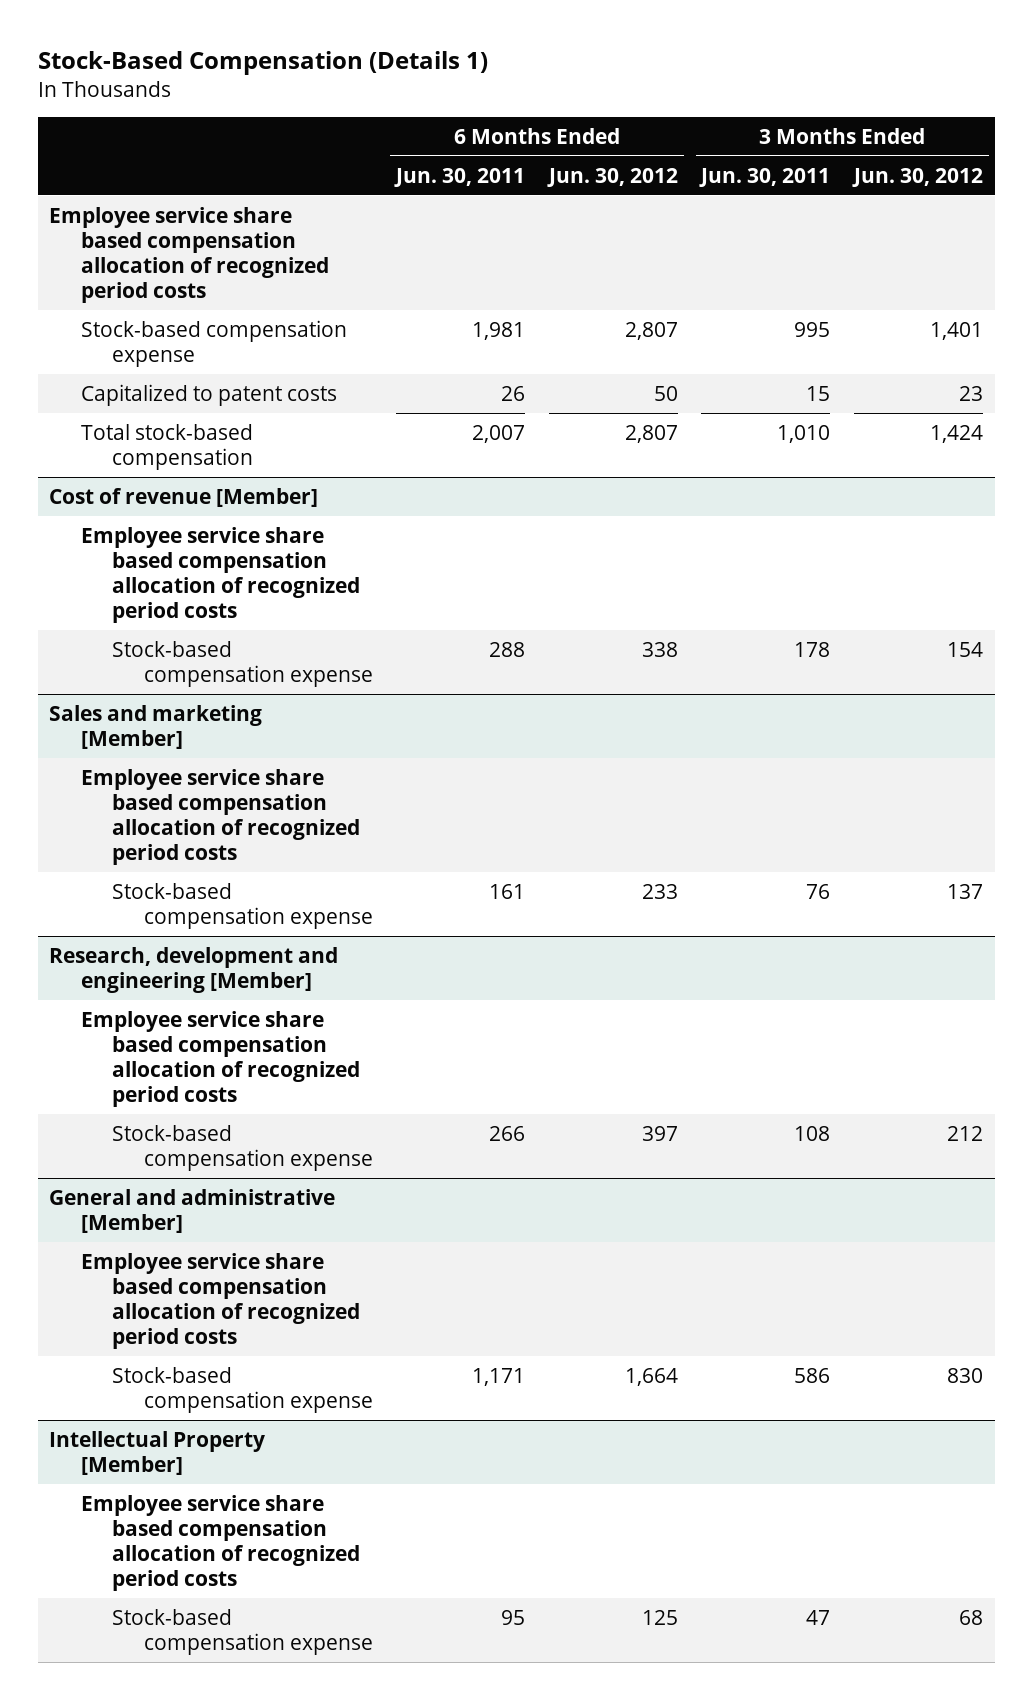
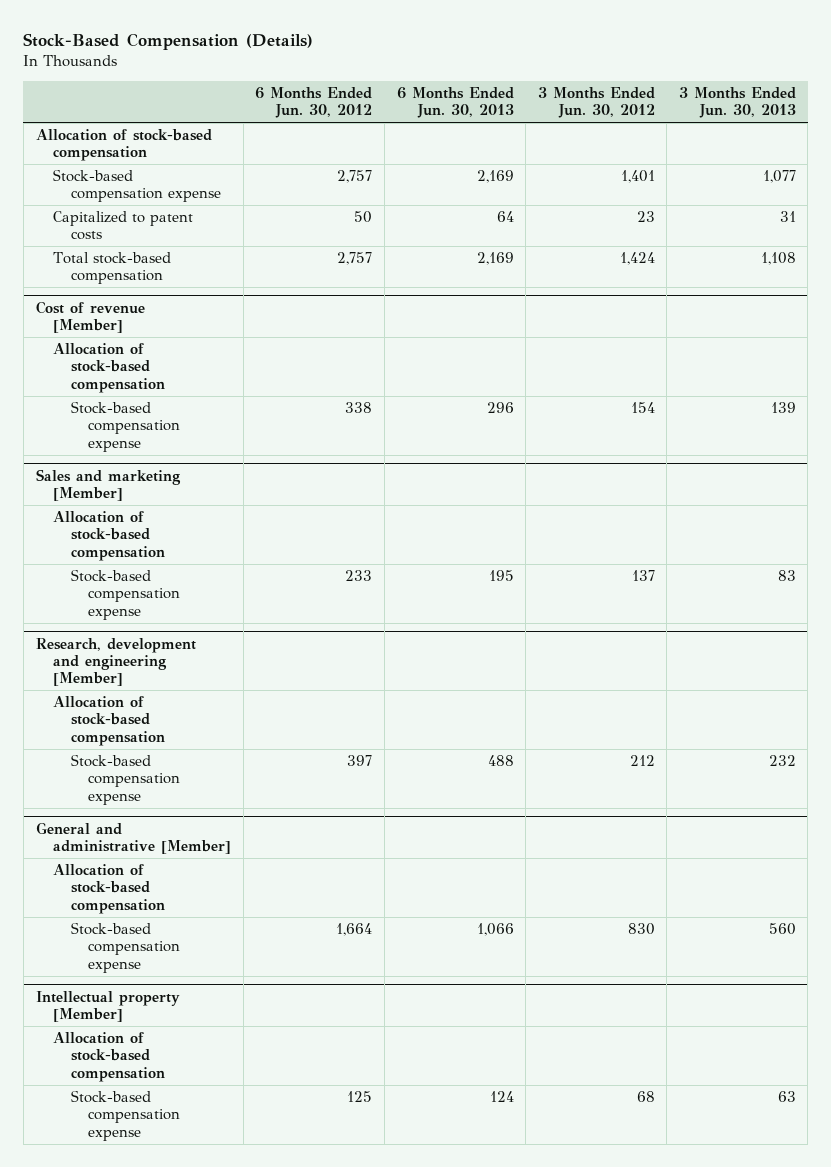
- Stock-Based Compensation (Details 1)
+ Stock-Based Compensation (Details)
- | 6 Months Ended Jun. 30, 2011 | 6 Months Ended Jun. 30, 2012 | 3 Months Ended Jun. 30, 2011 | 3 Months Ended Jun. 30, 2012
+ | 6 Months Ended Jun. 30, 2012 | 6 Months Ended Jun. 30, 2013 | 3 Months Ended Jun. 30, 2012 | 3 Months Ended Jun. 30, 2013
- Employee service share based compensation allocation of recognized period costs
- Stock-based compensation expense | 1,981 | 2,807 | 995 | 1,401
+ Allocation of stock-based compensation
+ Stock-based compensation expense | 2,757 | 2,169 | 1,401 | 1,077
- Total stock-based compensation | 2,007 | 2,807 | 1,010 | 1,424
+ Total stock-based compensation | 2,757 | 2,169 | 1,424 | 1,108
@ Cost of revenue [Member]
- Employee service share based compensation allocation of recognized period costs
+ Allocation of stock-based compensation
@ Sales and marketing [Member]
- Employee service share based compensation allocation of recognized period costs
+ Allocation of stock-based compensation
@ Research, development and engineering [Member]
- Employee service share based compensation allocation of recognized period costs
+ Allocation of stock-based compensation
@ General and administrative [Member]
- Employee service share based compensation allocation of recognized period costs
+ Allocation of stock-based compensation
- Intellectual Property [Member]
- Employee service share based compensation allocation of recognized period costs
+ Intellectual property [Member]
+ Allocation of stock-based compensation

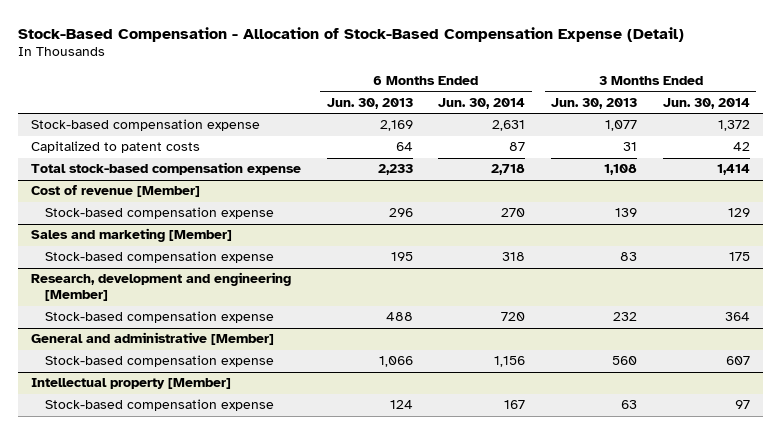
- Stock-Based Compensation (Details)
+ Stock-Based Compensation - Allocation of Stock-Based Compensation Expense (Detail)
- | 6 Months Ended Jun. 30, 2012 | 6 Months Ended Jun. 30, 2013 | 3 Months Ended Jun. 30, 2012 | 3 Months Ended Jun. 30, 2013
+ | 6 Months Ended Jun. 30, 2013 | 6 Months Ended Jun. 30, 2014 | 3 Months Ended Jun. 30, 2013 | 3 Months Ended Jun. 30, 2014
- Allocation of stock-based compensation
- Total stock-based compensation | 2,757 | 2,169 | 1,424 | 1,108
+ Total stock-based compensation expense | 2,233 | 2,718 | 1,108 | 1,414
@ Cost of revenue [Member]
- Allocation of stock-based compensation
@ Sales and marketing [Member]
- Allocation of stock-based compensation
@ Research, development and engineering [Member]
- Allocation of stock-based compensation
@ General and administrative [Member]
- Allocation of stock-based compensation
@ Intellectual property [Member]
- Allocation of stock-based compensation

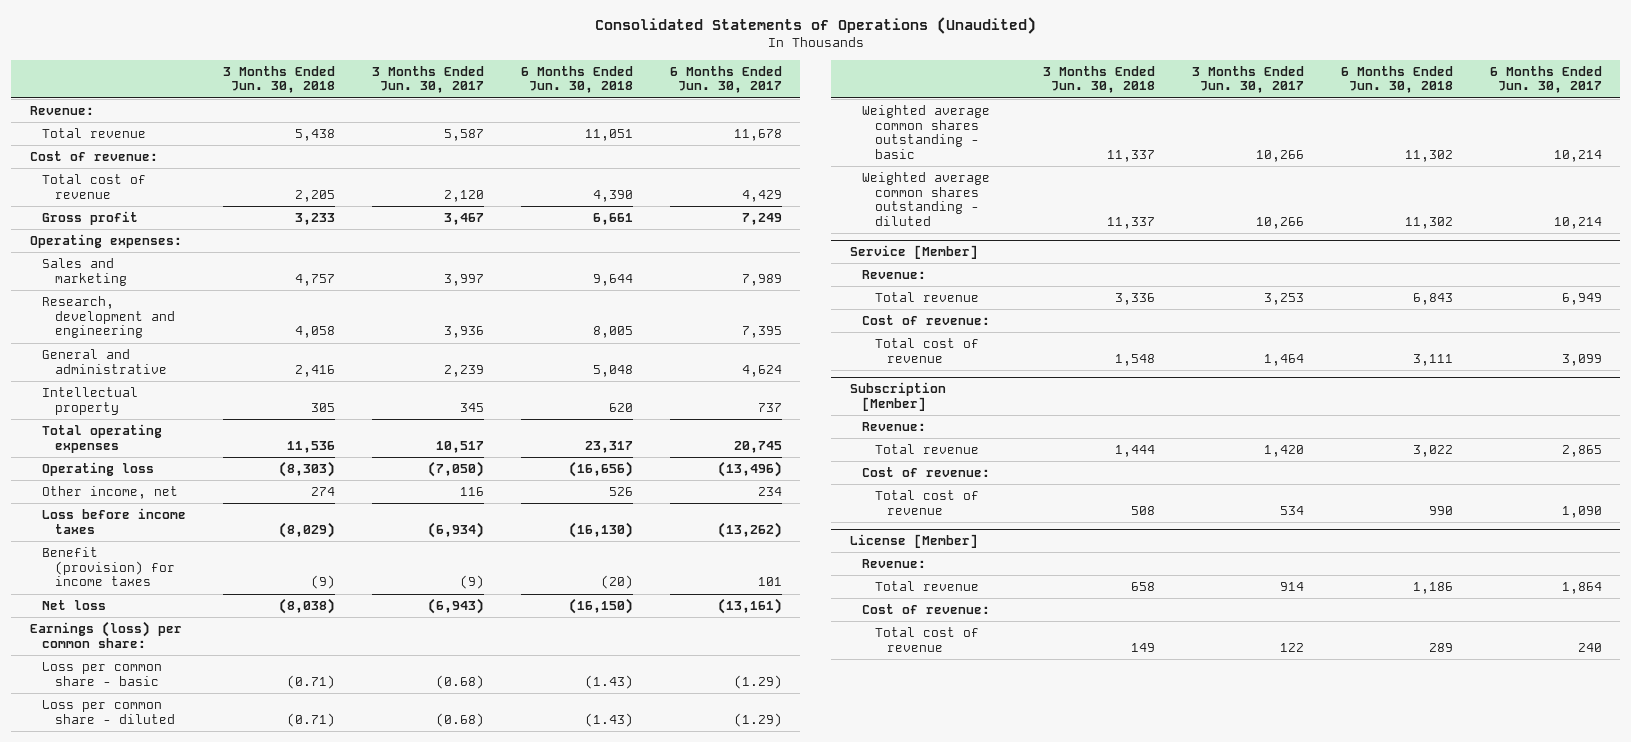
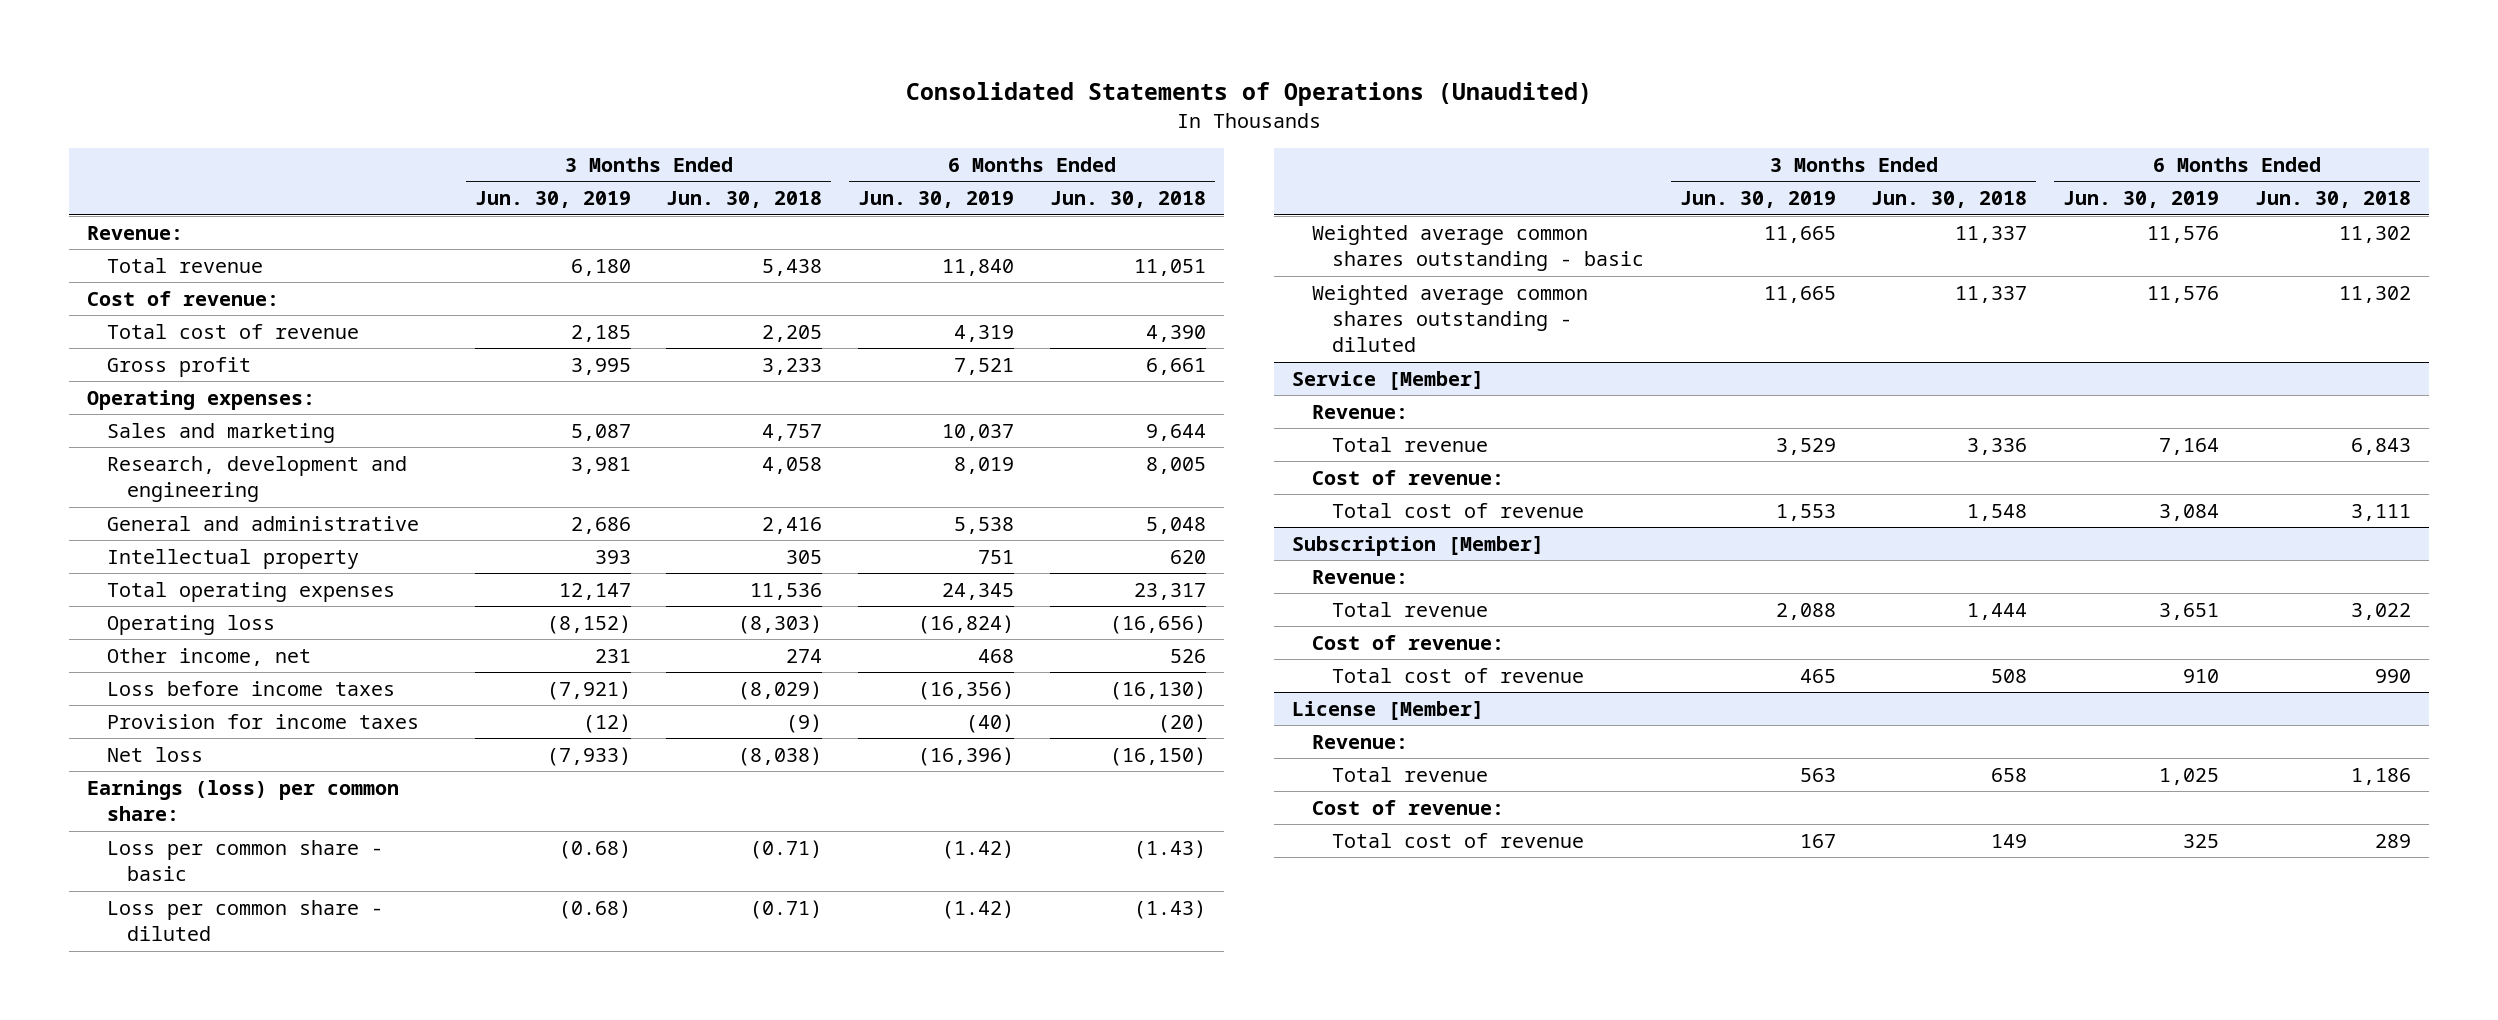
- | 3 Months Ended Jun. 30, 2018 | 3 Months Ended Jun. 30, 2017 | 6 Months Ended Jun. 30, 2018 | 6 Months Ended Jun. 30, 2017
+ | 3 Months Ended Jun. 30, 2019 | 3 Months Ended Jun. 30, 2018 | 6 Months Ended Jun. 30, 2019 | 6 Months Ended Jun. 30, 2018
- Benefit (provision) for income taxes | (9) | (9) | (20) | 101
+ Provision for income taxes | (12) | (9) | (40) | (20)

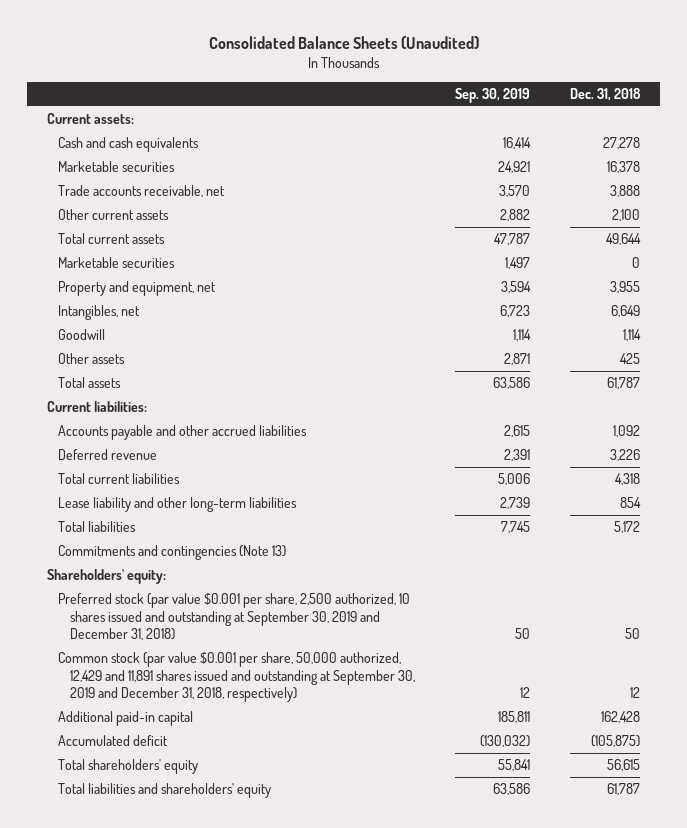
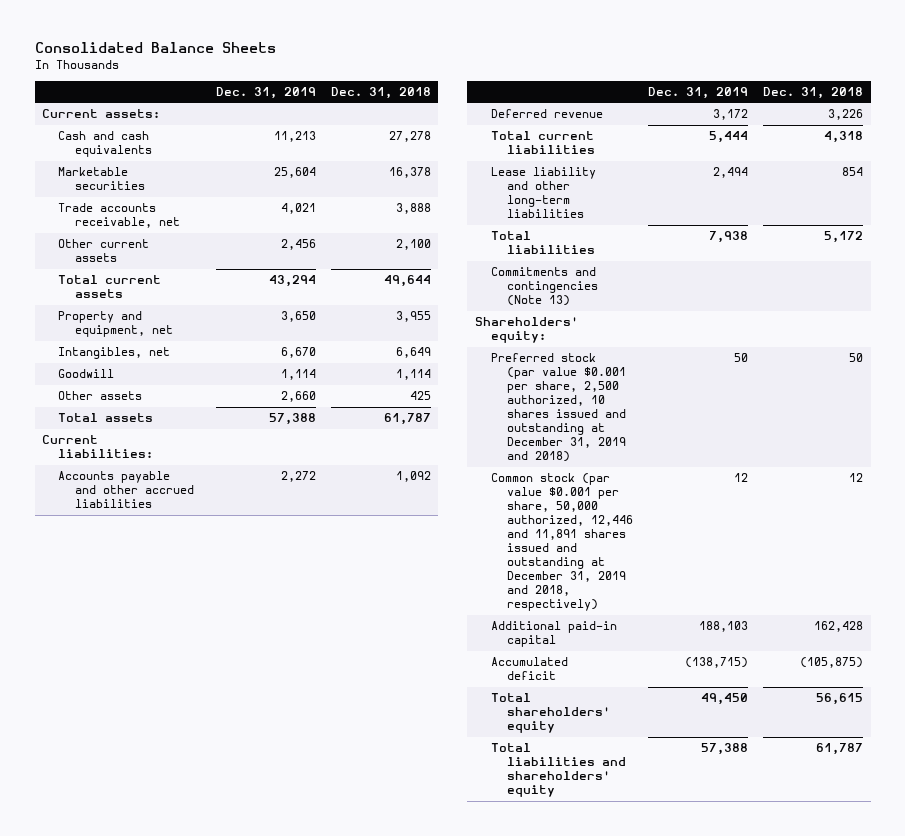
- Consolidated Balance Sheets (Unaudited)
+ Consolidated Balance Sheets
- | Sep. 30, 2019 | Dec. 31, 2018
+ | Dec. 31, 2019 | Dec. 31, 2018
- Marketable securities | 1,497 | 0
- Preferred stock (par value $0.001 per share, 2,500 authorized, 10 shares issued and outstanding at September 30, 2019 and December 31, 2018) | 50 | 50
- Common stock (par value $0.001 per share, 50,000 authorized, 12,429 and 11,891 shares issued and outstanding at September 30, 2019 and December 31, 2018, respectively) | 12 | 12
+ Preferred stock (par value $0.001 per share, 2,500 authorized, 10 shares issued and outstanding at December 31, 2019 and 2018) | 50 | 50
+ Common stock (par value $0.001 per share, 50,000 authorized, 12,446 and 11,891 shares issued and outstanding at December 31, 2019 and 2018, respectively) | 12 | 12

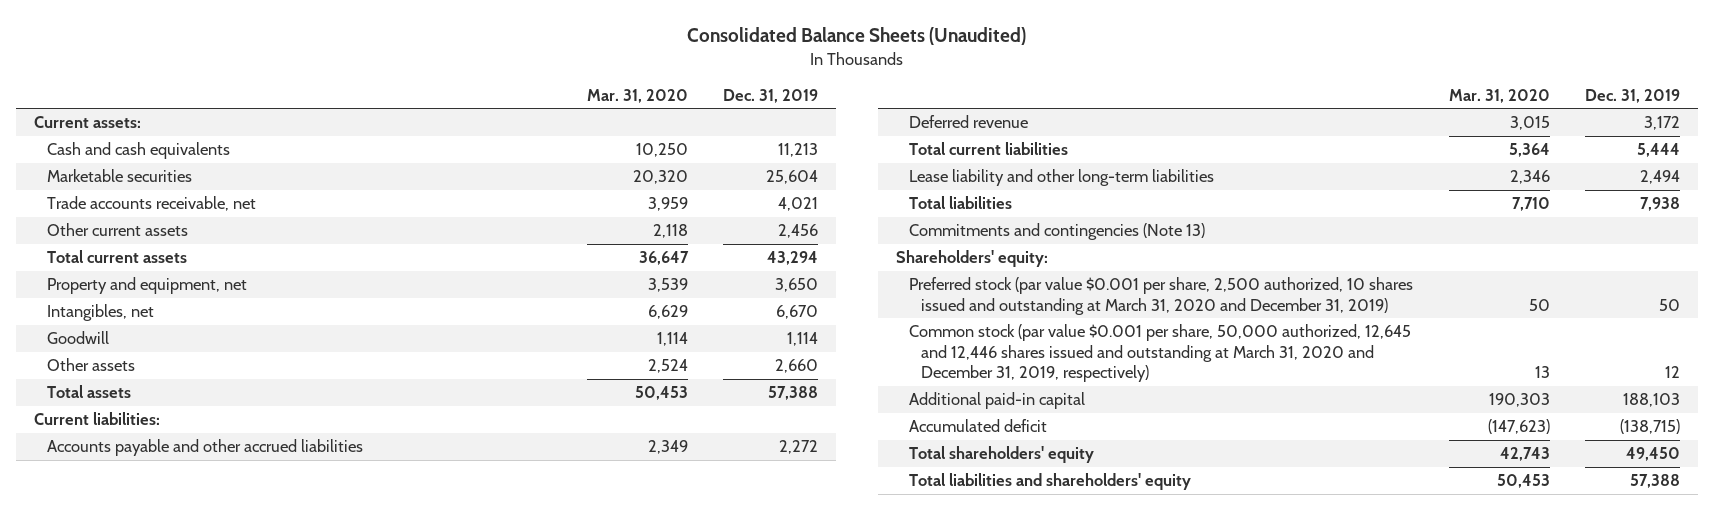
- Consolidated Balance Sheets
+ Consolidated Balance Sheets (Unaudited)
- | Dec. 31, 2019 | Dec. 31, 2018
+ | Mar. 31, 2020 | Dec. 31, 2019
- Preferred stock (par value $0.001 per share, 2,500 authorized, 10 shares issued and outstanding at December 31, 2019 and 2018) | 50 | 50
- Common stock (par value $0.001 per share, 50,000 authorized, 12,446 and 11,891 shares issued and outstanding at December 31, 2019 and 2018, respectively) | 12 | 12
+ Preferred stock (par value $0.001 per share, 2,500 authorized, 10 shares issued and outstanding at March 31, 2020 and December 31, 2019) | 50 | 50
+ Common stock (par value $0.001 per share, 50,000 authorized, 12,645 and 12,446 shares issued and outstanding at March 31, 2020 and December 31, 2019, respectively) | 13 | 12

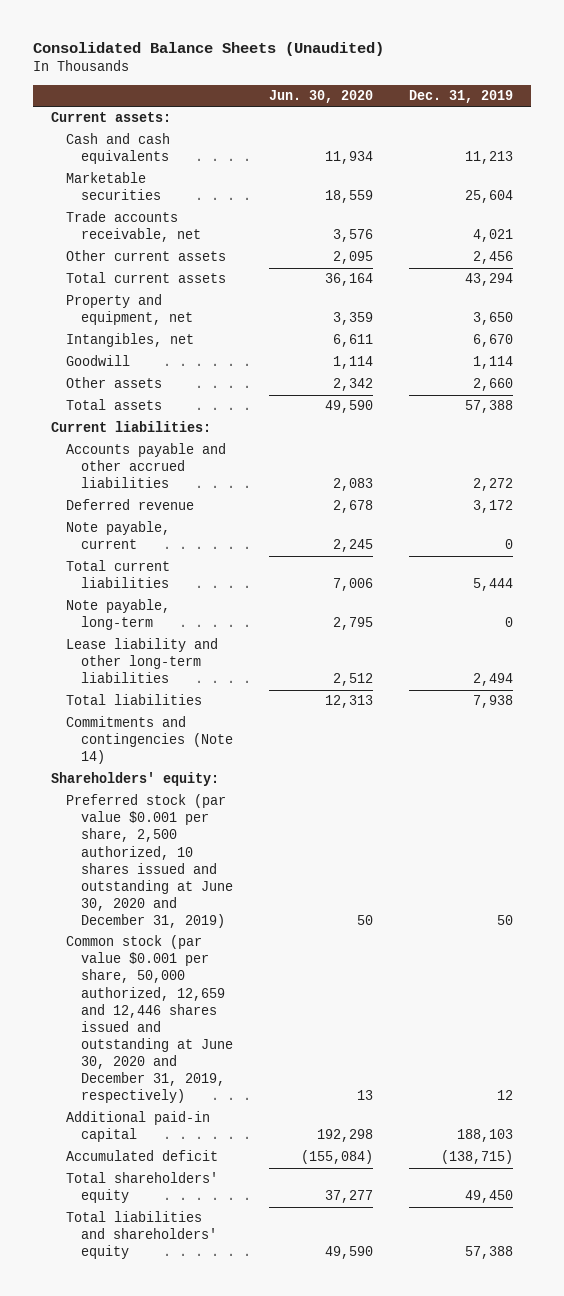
- | Mar. 31, 2020 | Dec. 31, 2019
+ | Jun. 30, 2020 | Dec. 31, 2019
+ Note payable, current | 2,245 | 0
+ Note payable, long-term | 2,795 | 0
- Commitments and contingencies (Note 13)
+ Commitments and contingencies (Note 14)
- Preferred stock (par value $0.001 per share, 2,500 authorized, 10 shares issued and outstanding at March 31, 2020 and December 31, 2019) | 50 | 50
- Common stock (par value $0.001 per share, 50,000 authorized, 12,645 and 12,446 shares issued and outstanding at March 31, 2020 and December 31, 2019, respectively) | 13 | 12
+ Preferred stock (par value $0.001 per share, 2,500 authorized, 10 shares issued and outstanding at June 30, 2020 and December 31, 2019) | 50 | 50
+ Common stock (par value $0.001 per share, 50,000 authorized, 12,659 and 12,446 shares issued and outstanding at June 30, 2020 and December 31, 2019, respectively) | 13 | 12

